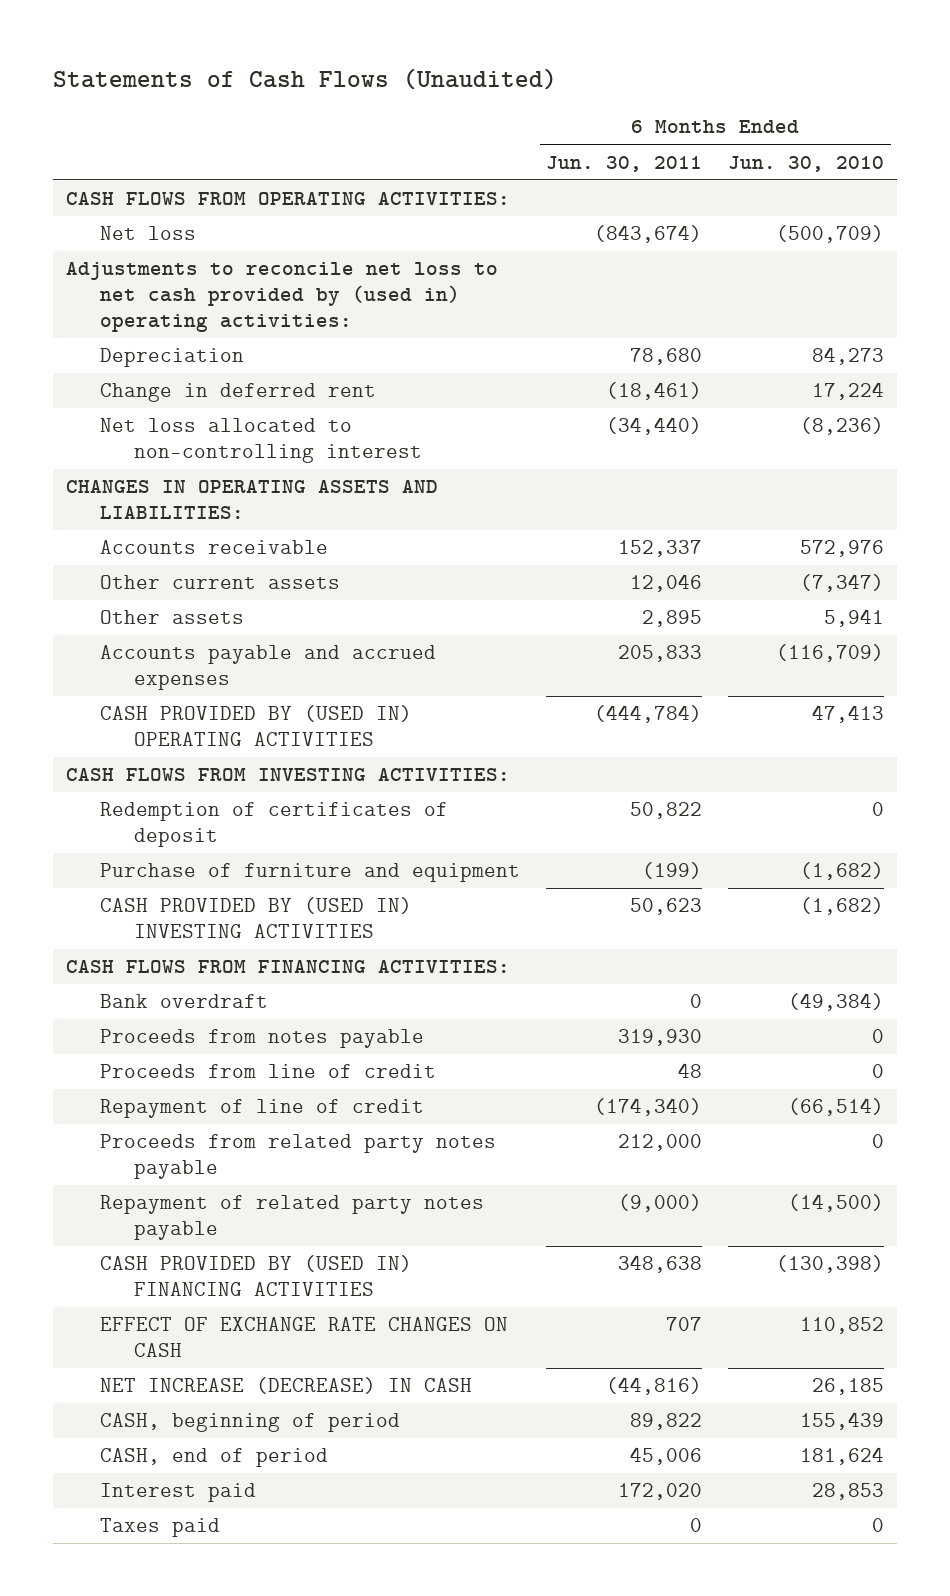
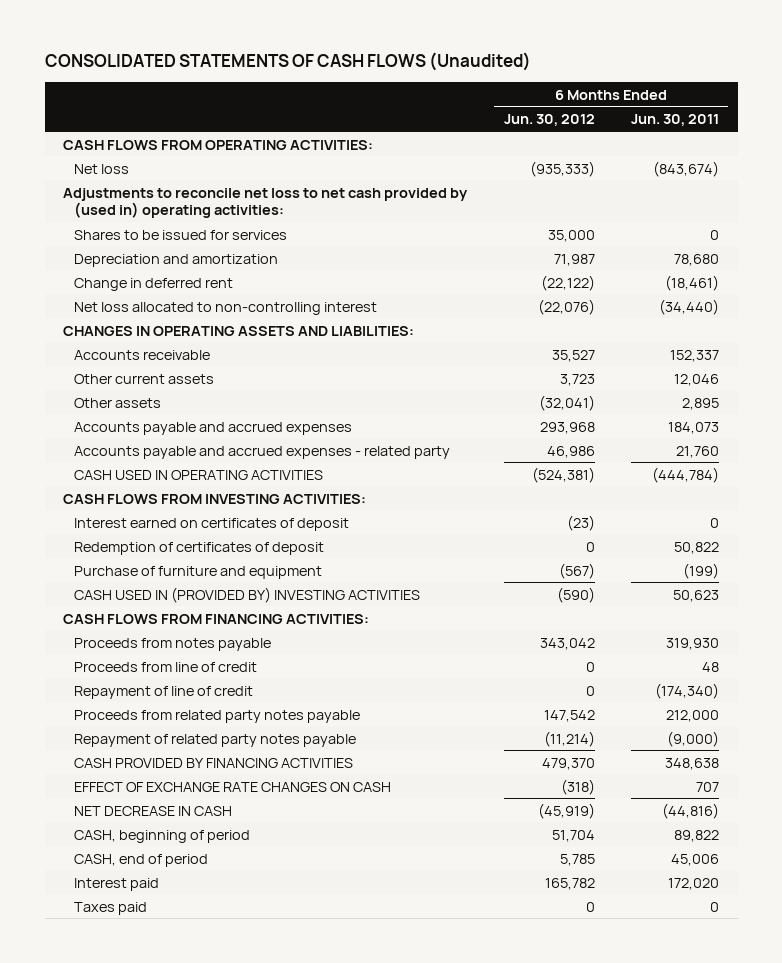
- Statements of Cash Flows (Unaudited)
+ CONSOLIDATED STATEMENTS OF CASH FLOWS (Unaudited)
- | 6 Months Ended Jun. 30, 2011 | 6 Months Ended Jun. 30, 2010
+ | 6 Months Ended Jun. 30, 2012 | 6 Months Ended Jun. 30, 2011
- Depreciation | 78,680 | 84,273
+ Shares to be issued for services | 35,000 | 0
+ Depreciation and amortization | 71,987 | 78,680
- Accounts payable and accrued expenses | 205,833 | (116,709)
- CASH PROVIDED BY (USED IN) OPERATING ACTIVITIES | (444,784) | 47,413
+ Accounts payable and accrued expenses | 293,968 | 184,073
+ Accounts payable and accrued expenses - related party | 46,986 | 21,760
+ CASH USED IN OPERATING ACTIVITIES | (524,381) | (444,784)
+ Interest earned on certificates of deposit | (23) | 0
- CASH PROVIDED BY (USED IN) INVESTING ACTIVITIES | 50,623 | (1,682)
+ CASH USED IN (PROVIDED BY) INVESTING ACTIVITIES | (590) | 50,623
- Bank overdraft | 0 | (49,384)
- CASH PROVIDED BY (USED IN) FINANCING ACTIVITIES | 348,638 | (130,398)
+ CASH PROVIDED BY FINANCING ACTIVITIES | 479,370 | 348,638
- NET INCREASE (DECREASE) IN CASH | (44,816) | 26,185
+ NET DECREASE IN CASH | (45,919) | (44,816)

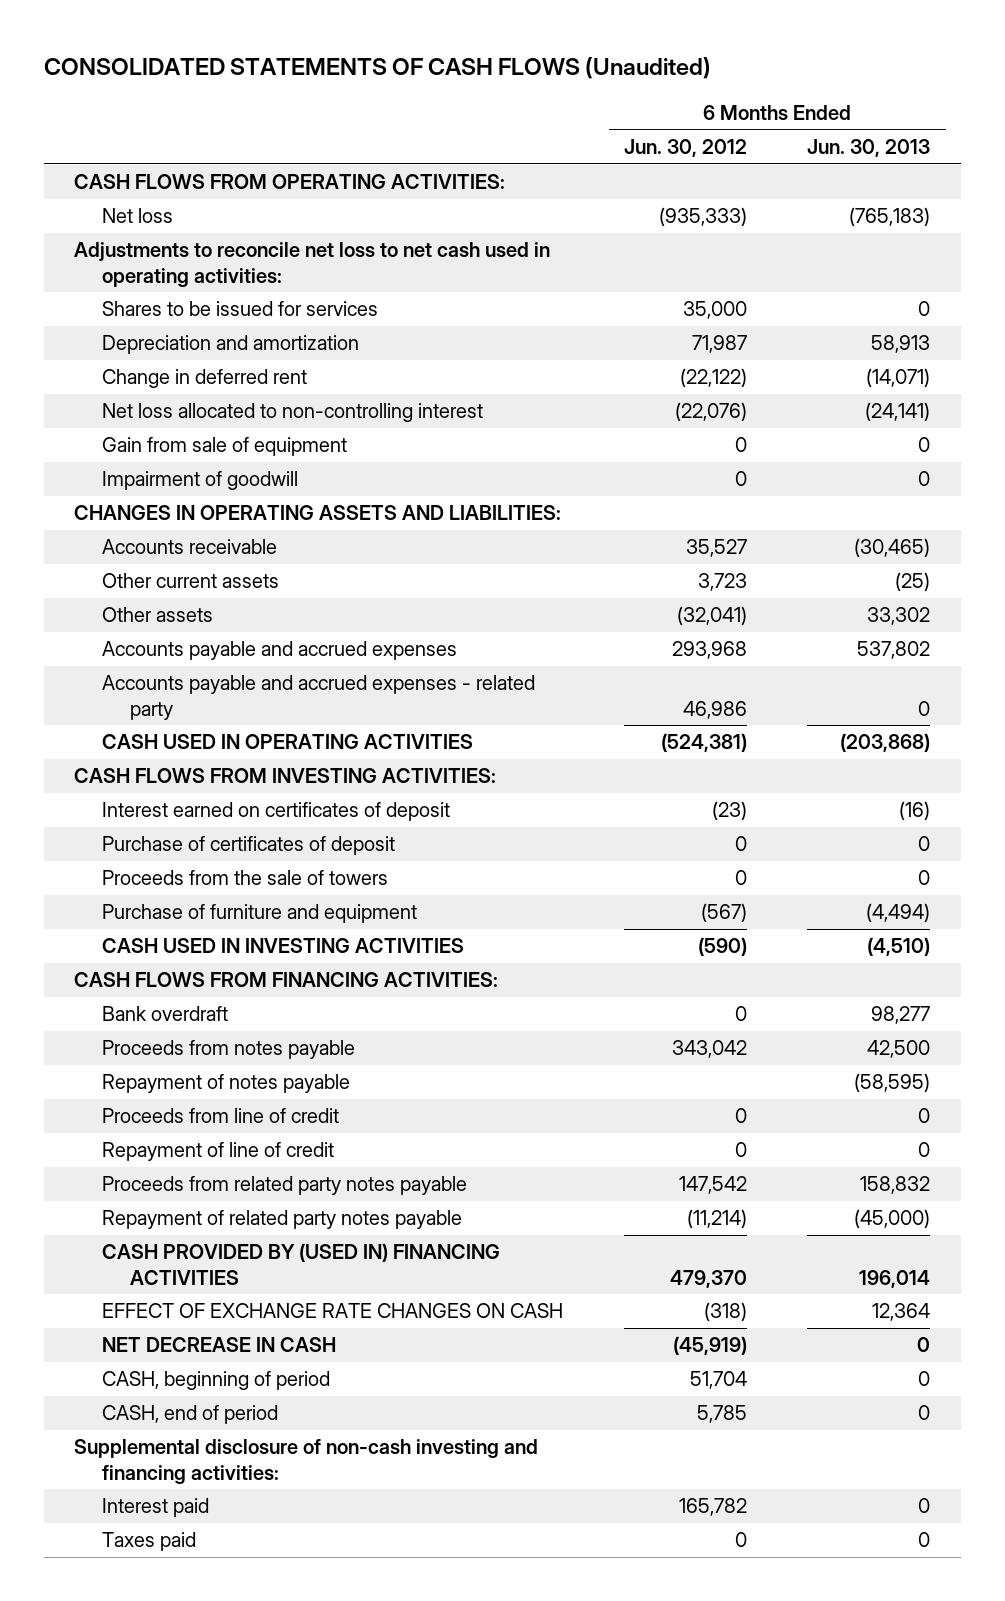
- | 6 Months Ended Jun. 30, 2012 | 6 Months Ended Jun. 30, 2011
+ | 6 Months Ended Jun. 30, 2012 | 6 Months Ended Jun. 30, 2013
- Adjustments to reconcile net loss to net cash provided by (used in) operating activities:
+ Adjustments to reconcile net loss to net cash used in operating activities:
+ Gain from sale of equipment | 0 | 0
+ Impairment of goodwill | 0 | 0
- Redemption of certificates of deposit | 0 | 50,822
+ Purchase of certificates of deposit | 0 | 0
+ Proceeds from the sale of towers | 0 | 0
- CASH USED IN (PROVIDED BY) INVESTING ACTIVITIES | (590) | 50,623
+ CASH USED IN INVESTING ACTIVITIES | (590) | (4,510)
+ Bank overdraft | 0 | 98,277
+ Repayment of notes payable | | (58,595)
- CASH PROVIDED BY FINANCING ACTIVITIES | 479,370 | 348,638
+ CASH PROVIDED BY (USED IN) FINANCING ACTIVITIES | 479,370 | 196,014
+ Supplemental disclosure of non-cash investing and financing activities:

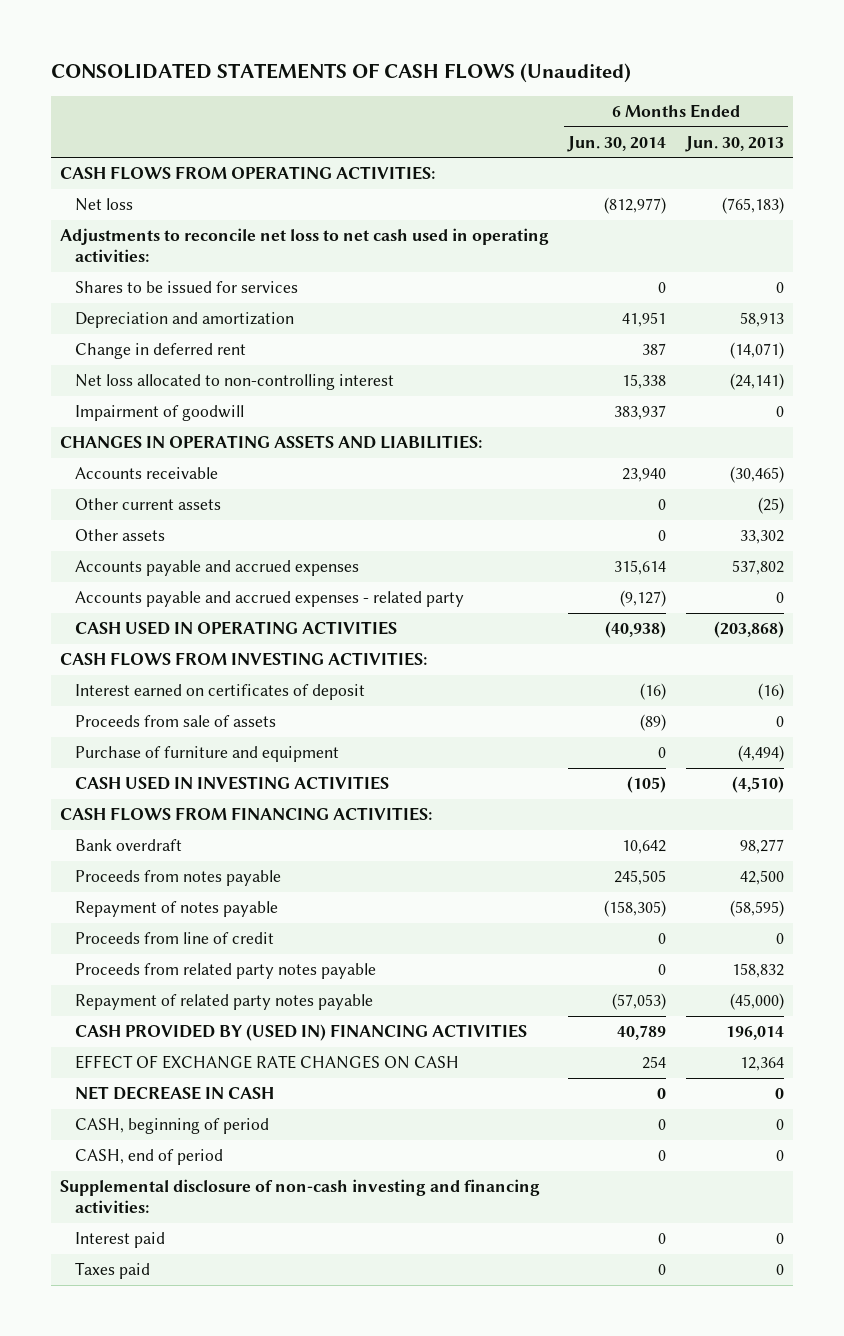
- | 6 Months Ended Jun. 30, 2012 | 6 Months Ended Jun. 30, 2013
+ | 6 Months Ended Jun. 30, 2014 | 6 Months Ended Jun. 30, 2013
- Gain from sale of equipment | 0 | 0
- Purchase of certificates of deposit | 0 | 0
- Proceeds from the sale of towers | 0 | 0
+ Proceeds from sale of assets | (89) | 0
- Repayment of line of credit | 0 | 0

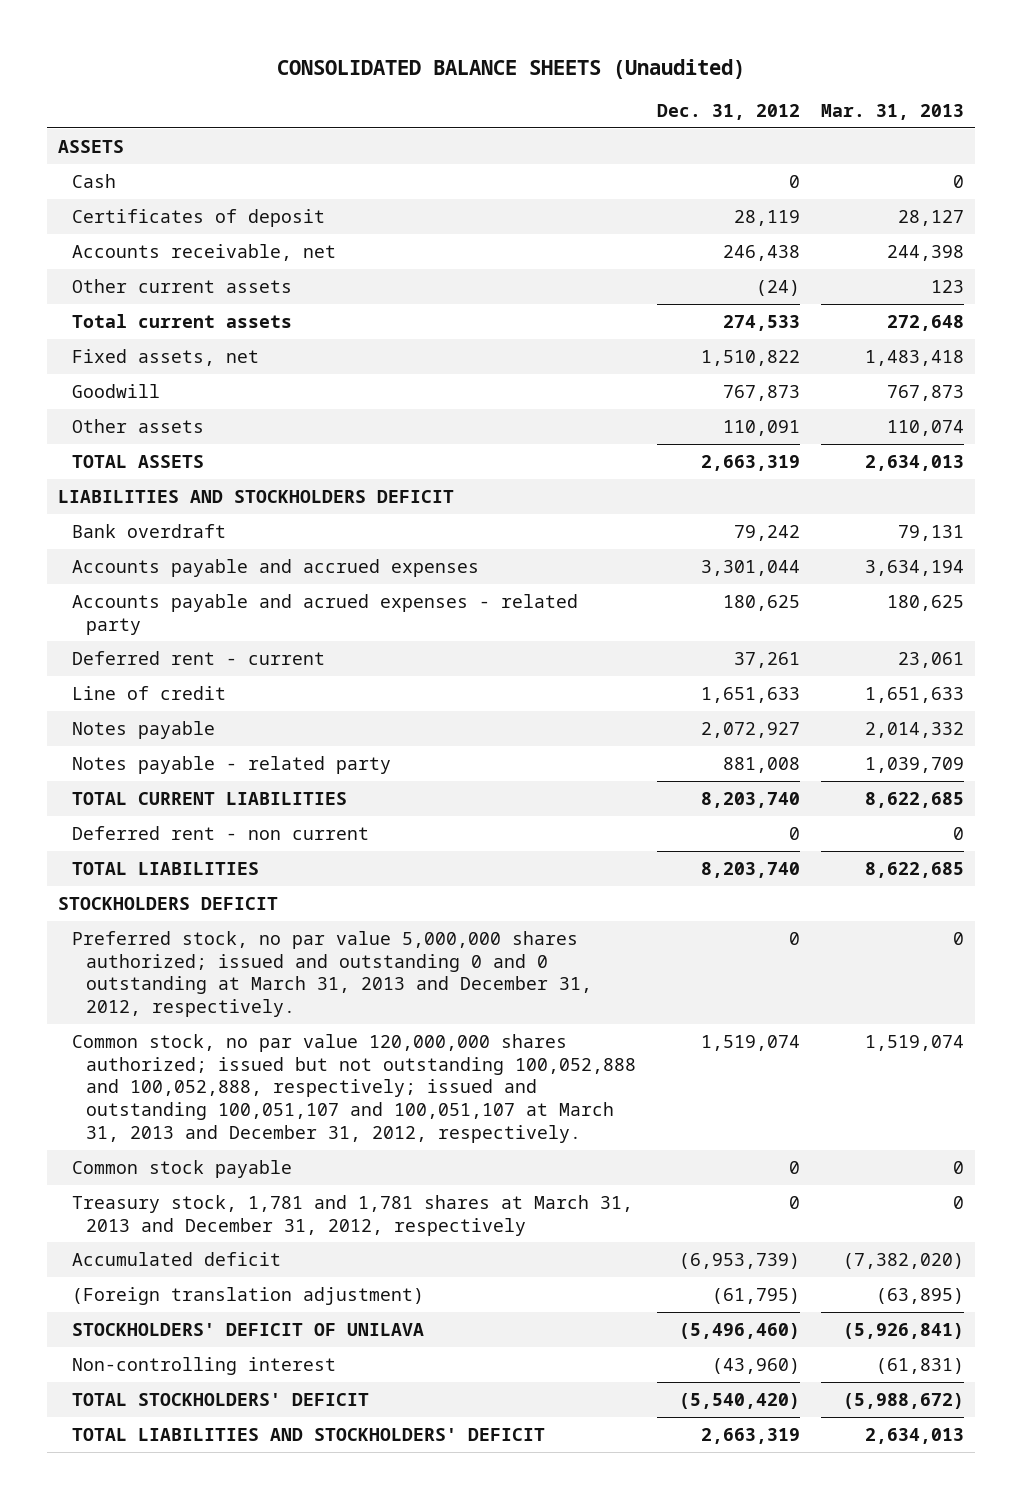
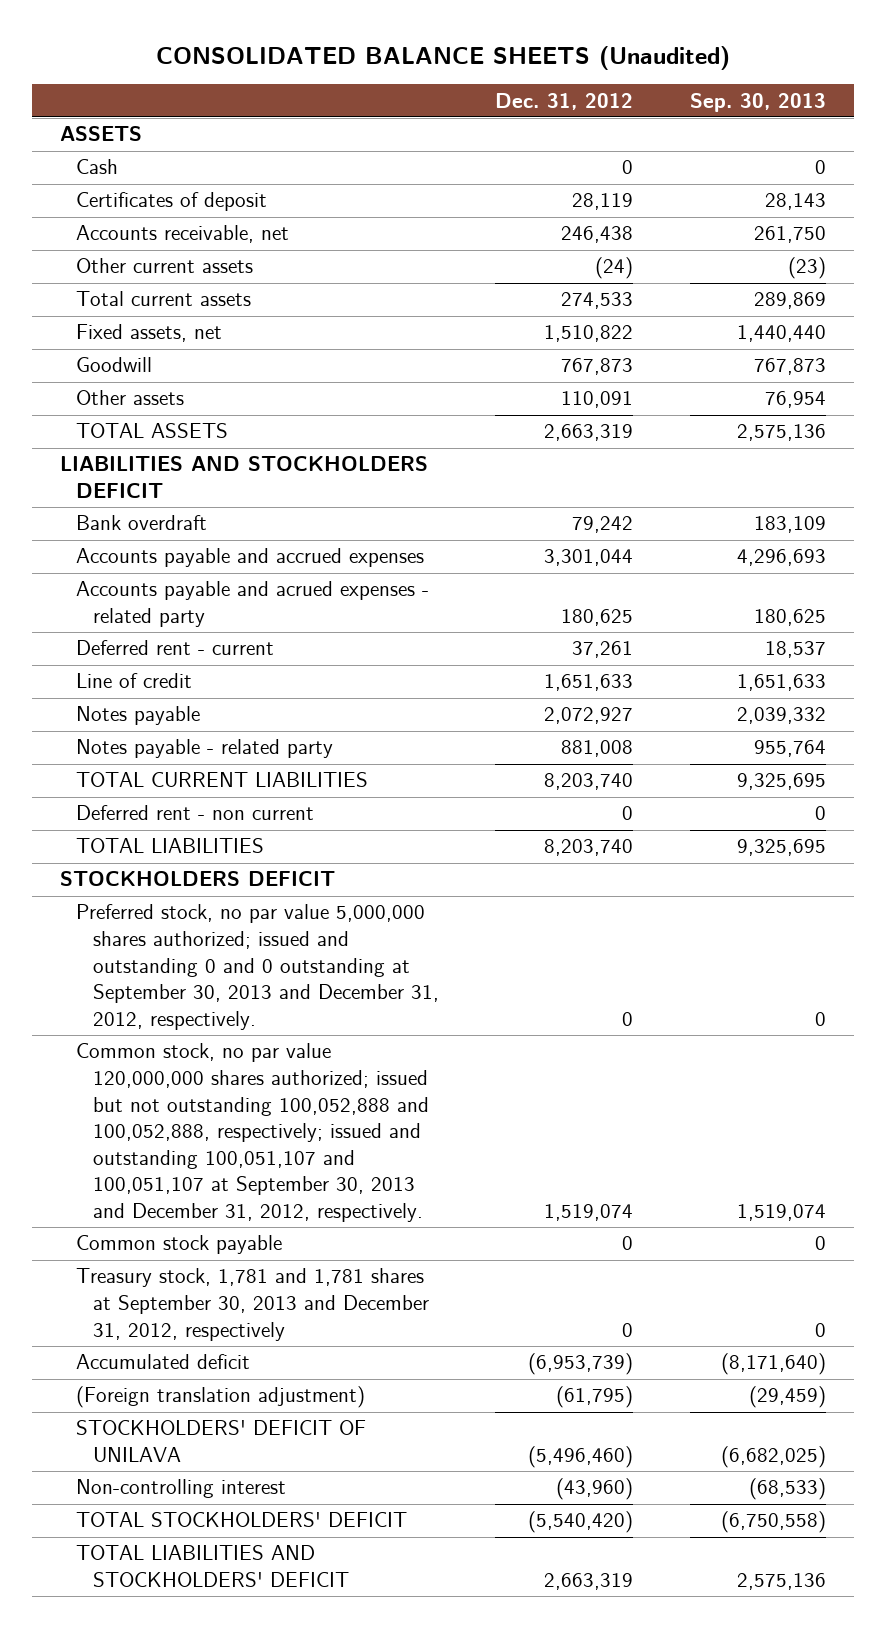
- | Dec. 31, 2012 | Mar. 31, 2013
+ | Dec. 31, 2012 | Sep. 30, 2013
- Preferred stock, no par value 5,000,000 shares authorized; issued and outstanding 0 and 0 outstanding at March 31, 2013 and December 31, 2012, respectively. | 0 | 0
- Common stock, no par value 120,000,000 shares authorized; issued but not outstanding 100,052,888 and 100,052,888, respectively; issued and outstanding 100,051,107 and 100,051,107 at March 31, 2013 and December 31, 2012, respectively. | 1,519,074 | 1,519,074
+ Preferred stock, no par value 5,000,000 shares authorized; issued and outstanding 0 and 0 outstanding at September 30, 2013 and December 31, 2012, respectively. | 0 | 0
+ Common stock, no par value 120,000,000 shares authorized; issued but not outstanding 100,052,888 and 100,052,888, respectively; issued and outstanding 100,051,107 and 100,051,107 at September 30, 2013 and December 31, 2012, respectively. | 1,519,074 | 1,519,074
- Treasury stock, 1,781 and 1,781 shares at March 31, 2013 and December 31, 2012, respectively | 0 | 0
+ Treasury stock, 1,781 and 1,781 shares at September 30, 2013 and December 31, 2012, respectively | 0 | 0

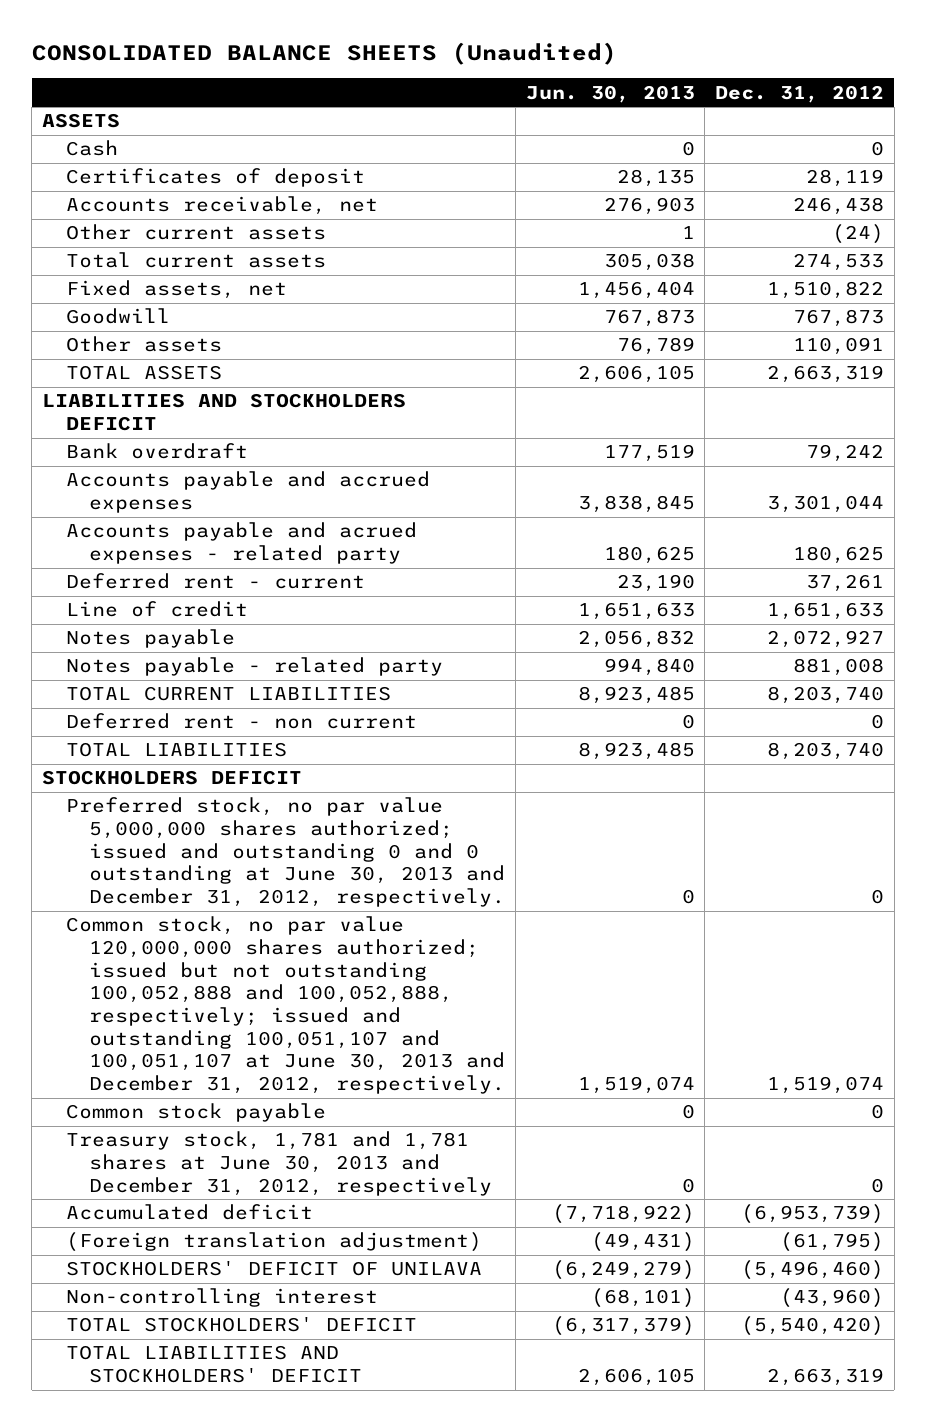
- | Dec. 31, 2012 | Sep. 30, 2013
+ | Jun. 30, 2013 | Dec. 31, 2012
- Preferred stock, no par value 5,000,000 shares authorized; issued and outstanding 0 and 0 outstanding at September 30, 2013 and December 31, 2012, respectively. | 0 | 0
- Common stock, no par value 120,000,000 shares authorized; issued but not outstanding 100,052,888 and 100,052,888, respectively; issued and outstanding 100,051,107 and 100,051,107 at September 30, 2013 and December 31, 2012, respectively. | 1,519,074 | 1,519,074
+ Preferred stock, no par value 5,000,000 shares authorized; issued and outstanding 0 and 0 outstanding at June 30, 2013 and December 31, 2012, respectively. | 0 | 0
+ Common stock, no par value 120,000,000 shares authorized; issued but not outstanding 100,052,888 and 100,052,888, respectively; issued and outstanding 100,051,107 and 100,051,107 at June 30, 2013 and December 31, 2012, respectively. | 1,519,074 | 1,519,074
- Treasury stock, 1,781 and 1,781 shares at September 30, 2013 and December 31, 2012, respectively | 0 | 0
+ Treasury stock, 1,781 and 1,781 shares at June 30, 2013 and December 31, 2012, respectively | 0 | 0

